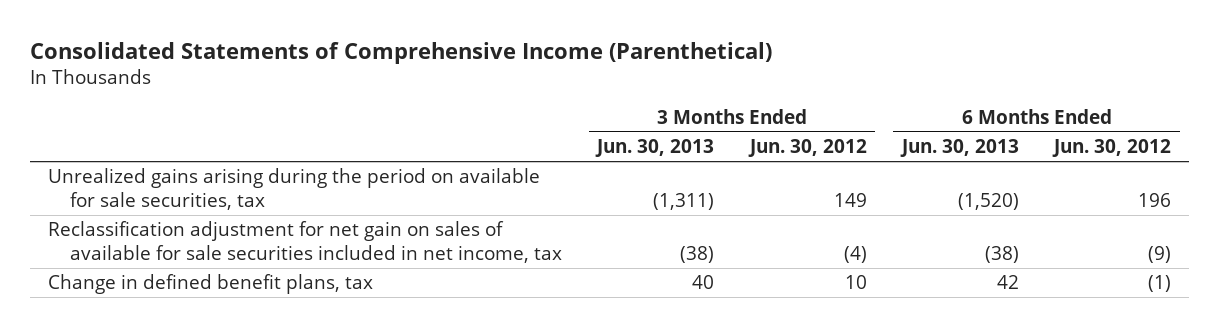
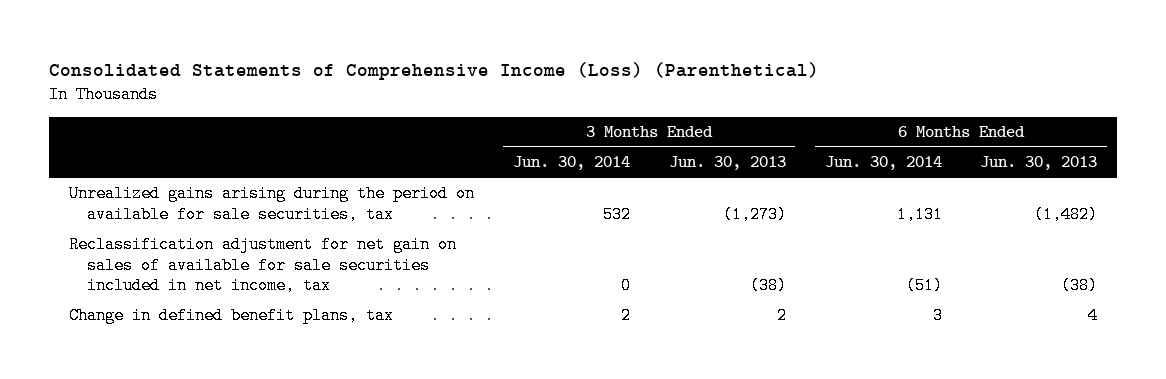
- Consolidated Statements of Comprehensive Income (Parenthetical)
+ Consolidated Statements of Comprehensive Income (Loss) (Parenthetical)
- | 3 Months Ended Jun. 30, 2013 | 3 Months Ended Jun. 30, 2012 | 6 Months Ended Jun. 30, 2013 | 6 Months Ended Jun. 30, 2012
+ | 3 Months Ended Jun. 30, 2014 | 3 Months Ended Jun. 30, 2013 | 6 Months Ended Jun. 30, 2014 | 6 Months Ended Jun. 30, 2013
- Unrealized gains arising during the period on available for sale securities, tax | (1,311) | 149 | (1,520) | 196
+ Unrealized gains arising during the period on available for sale securities, tax | 532 | (1,273) | 1,131 | (1,482)
- Change in defined benefit plans, tax | 40 | 10 | 42 | (1)
+ Change in defined benefit plans, tax | 2 | 2 | 3 | 4

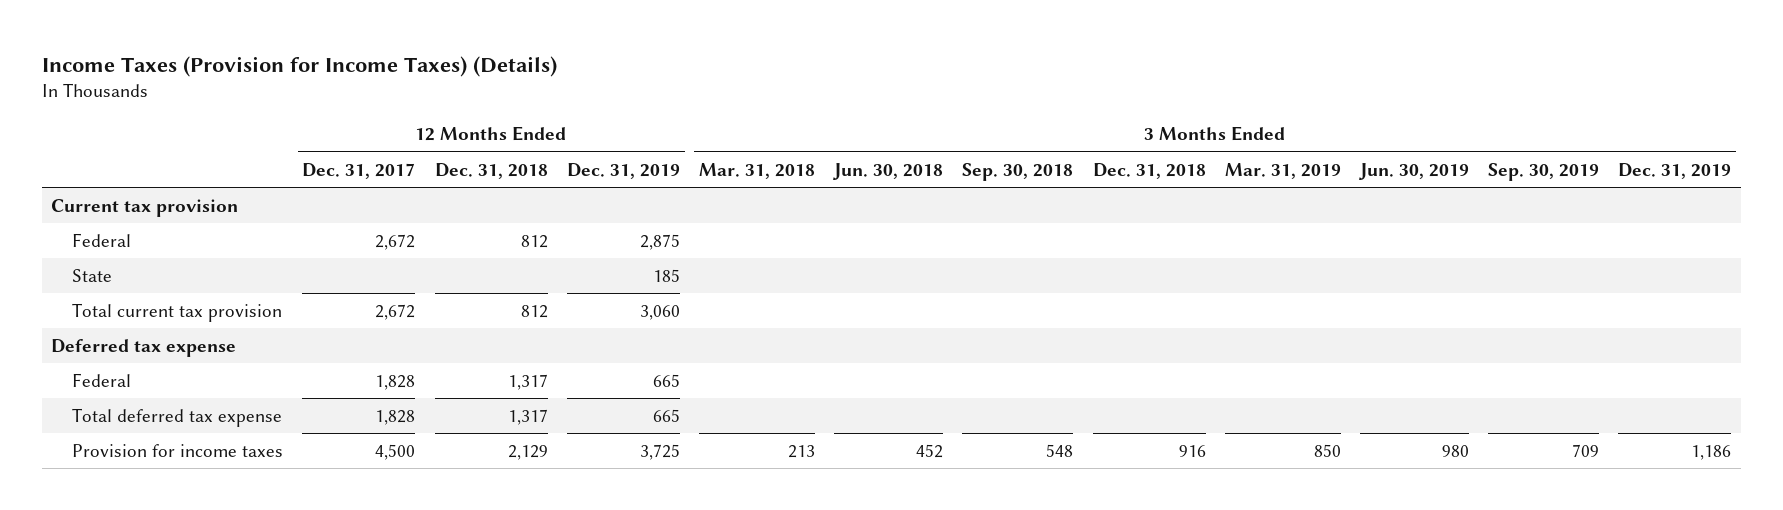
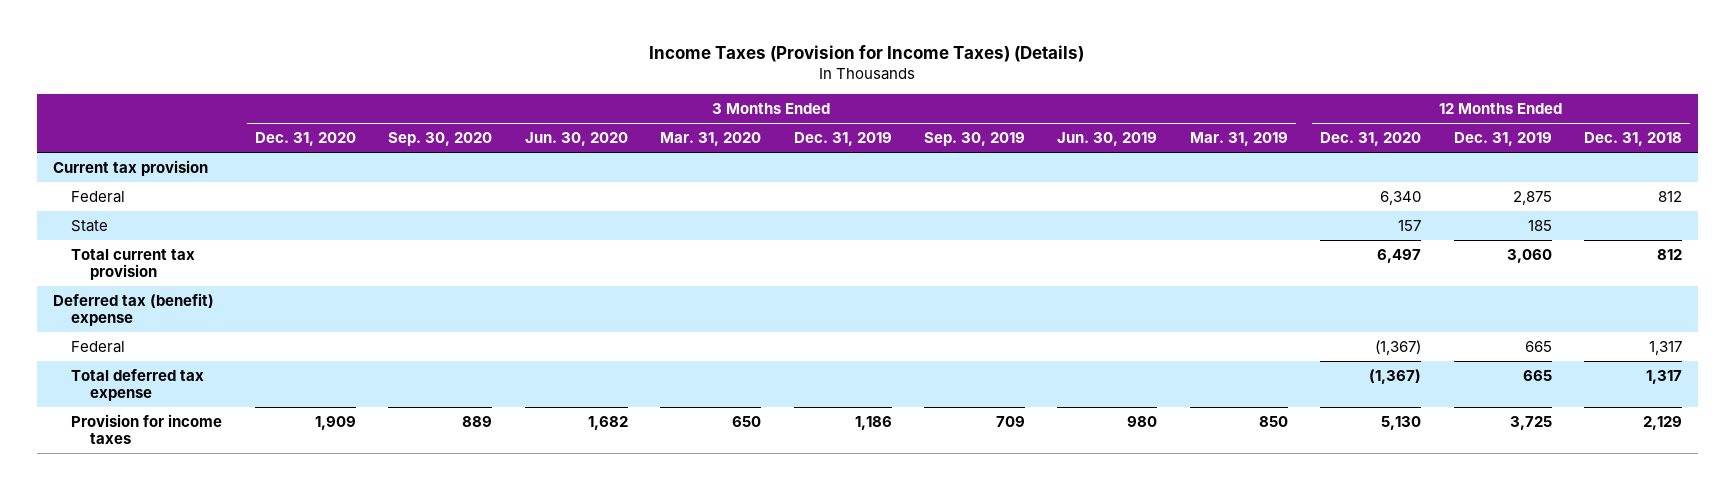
- | 12 Months Ended Dec. 31, 2017 | 12 Months Ended Dec. 31, 2018 | 12 Months Ended Dec. 31, 2019 | 3 Months Ended Mar. 31, 2018 | 3 Months Ended Jun. 30, 2018 | 3 Months Ended Sep. 30, 2018 | 3 Months Ended Dec. 31, 2018 | 3 Months Ended Mar. 31, 2019 | 3 Months Ended Jun. 30, 2019 | 3 Months Ended Sep. 30, 2019 | 3 Months Ended Dec. 31, 2019
+ | 3 Months Ended Dec. 31, 2020 | 3 Months Ended Sep. 30, 2020 | 3 Months Ended Jun. 30, 2020 | 3 Months Ended Mar. 31, 2020 | 3 Months Ended Dec. 31, 2019 | 3 Months Ended Sep. 30, 2019 | 3 Months Ended Jun. 30, 2019 | 3 Months Ended Mar. 31, 2019 | 12 Months Ended Dec. 31, 2020 | 12 Months Ended Dec. 31, 2019 | 12 Months Ended Dec. 31, 2018
- Deferred tax expense
+ Deferred tax (benefit) expense

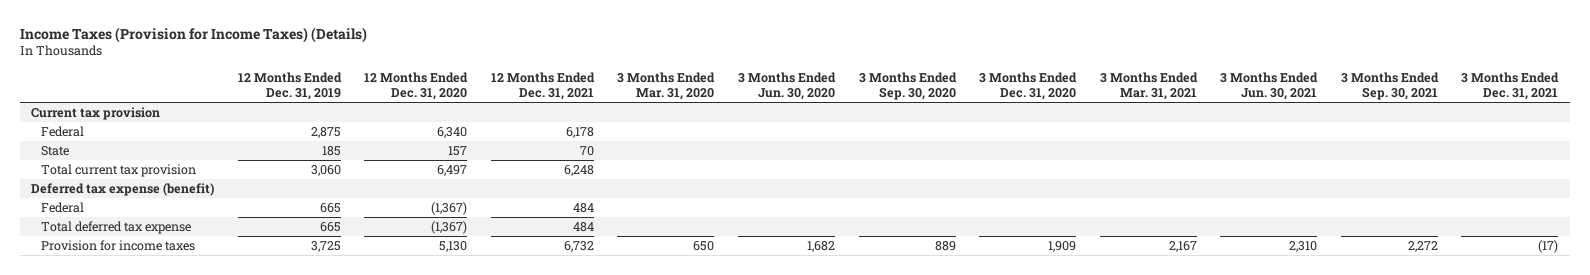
- | 3 Months Ended Dec. 31, 2020 | 3 Months Ended Sep. 30, 2020 | 3 Months Ended Jun. 30, 2020 | 3 Months Ended Mar. 31, 2020 | 3 Months Ended Dec. 31, 2019 | 3 Months Ended Sep. 30, 2019 | 3 Months Ended Jun. 30, 2019 | 3 Months Ended Mar. 31, 2019 | 12 Months Ended Dec. 31, 2020 | 12 Months Ended Dec. 31, 2019 | 12 Months Ended Dec. 31, 2018
+ | 12 Months Ended Dec. 31, 2019 | 12 Months Ended Dec. 31, 2020 | 12 Months Ended Dec. 31, 2021 | 3 Months Ended Mar. 31, 2020 | 3 Months Ended Jun. 30, 2020 | 3 Months Ended Sep. 30, 2020 | 3 Months Ended Dec. 31, 2020 | 3 Months Ended Mar. 31, 2021 | 3 Months Ended Jun. 30, 2021 | 3 Months Ended Sep. 30, 2021 | 3 Months Ended Dec. 31, 2021
- Deferred tax (benefit) expense
+ Deferred tax expense (benefit)

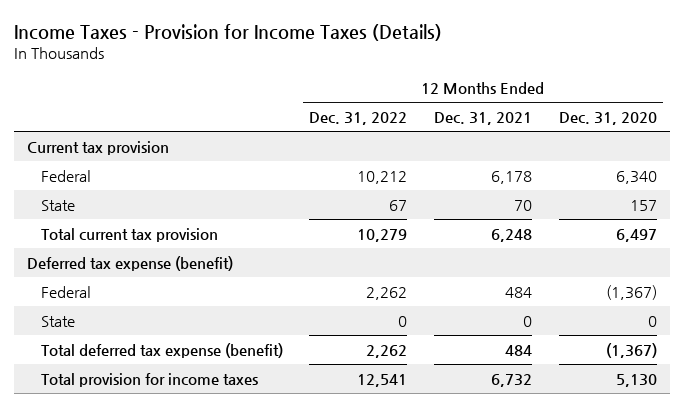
- Income Taxes (Provision for Income Taxes) (Details)
+ Income Taxes - Provision for Income Taxes (Details)
- | 12 Months Ended Dec. 31, 2019 | 12 Months Ended Dec. 31, 2020 | 12 Months Ended Dec. 31, 2021 | 3 Months Ended Mar. 31, 2020 | 3 Months Ended Jun. 30, 2020 | 3 Months Ended Sep. 30, 2020 | 3 Months Ended Dec. 31, 2020 | 3 Months Ended Mar. 31, 2021 | 3 Months Ended Jun. 30, 2021 | 3 Months Ended Sep. 30, 2021 | 3 Months Ended Dec. 31, 2021
+ | 12 Months Ended Dec. 31, 2022 | 12 Months Ended Dec. 31, 2021 | 12 Months Ended Dec. 31, 2020
- Total deferred tax expense | 665 | (1,367) | 484 | | | | | | | |
- Provision for income taxes | 3,725 | 5,130 | 6,732 | 650 | 1,682 | 889 | 1,909 | 2,167 | 2,310 | 2,272 | (17)
+ State | 0 | 0 | 0
+ Total deferred tax expense (benefit) | 2,262 | 484 | (1,367)
+ Total provision for income taxes | 12,541 | 6,732 | 5,130

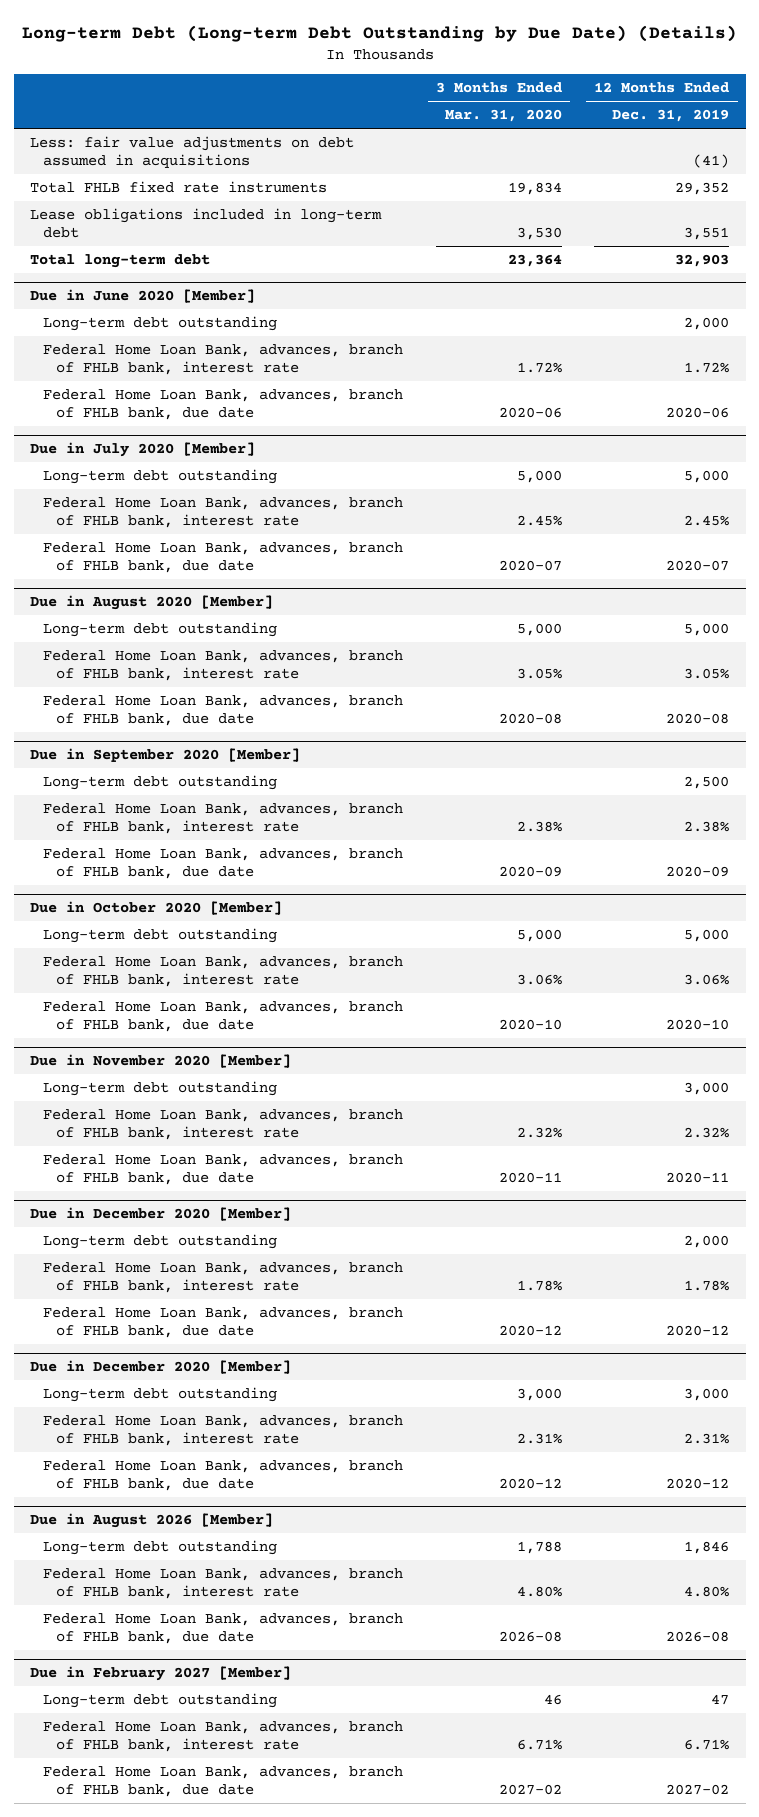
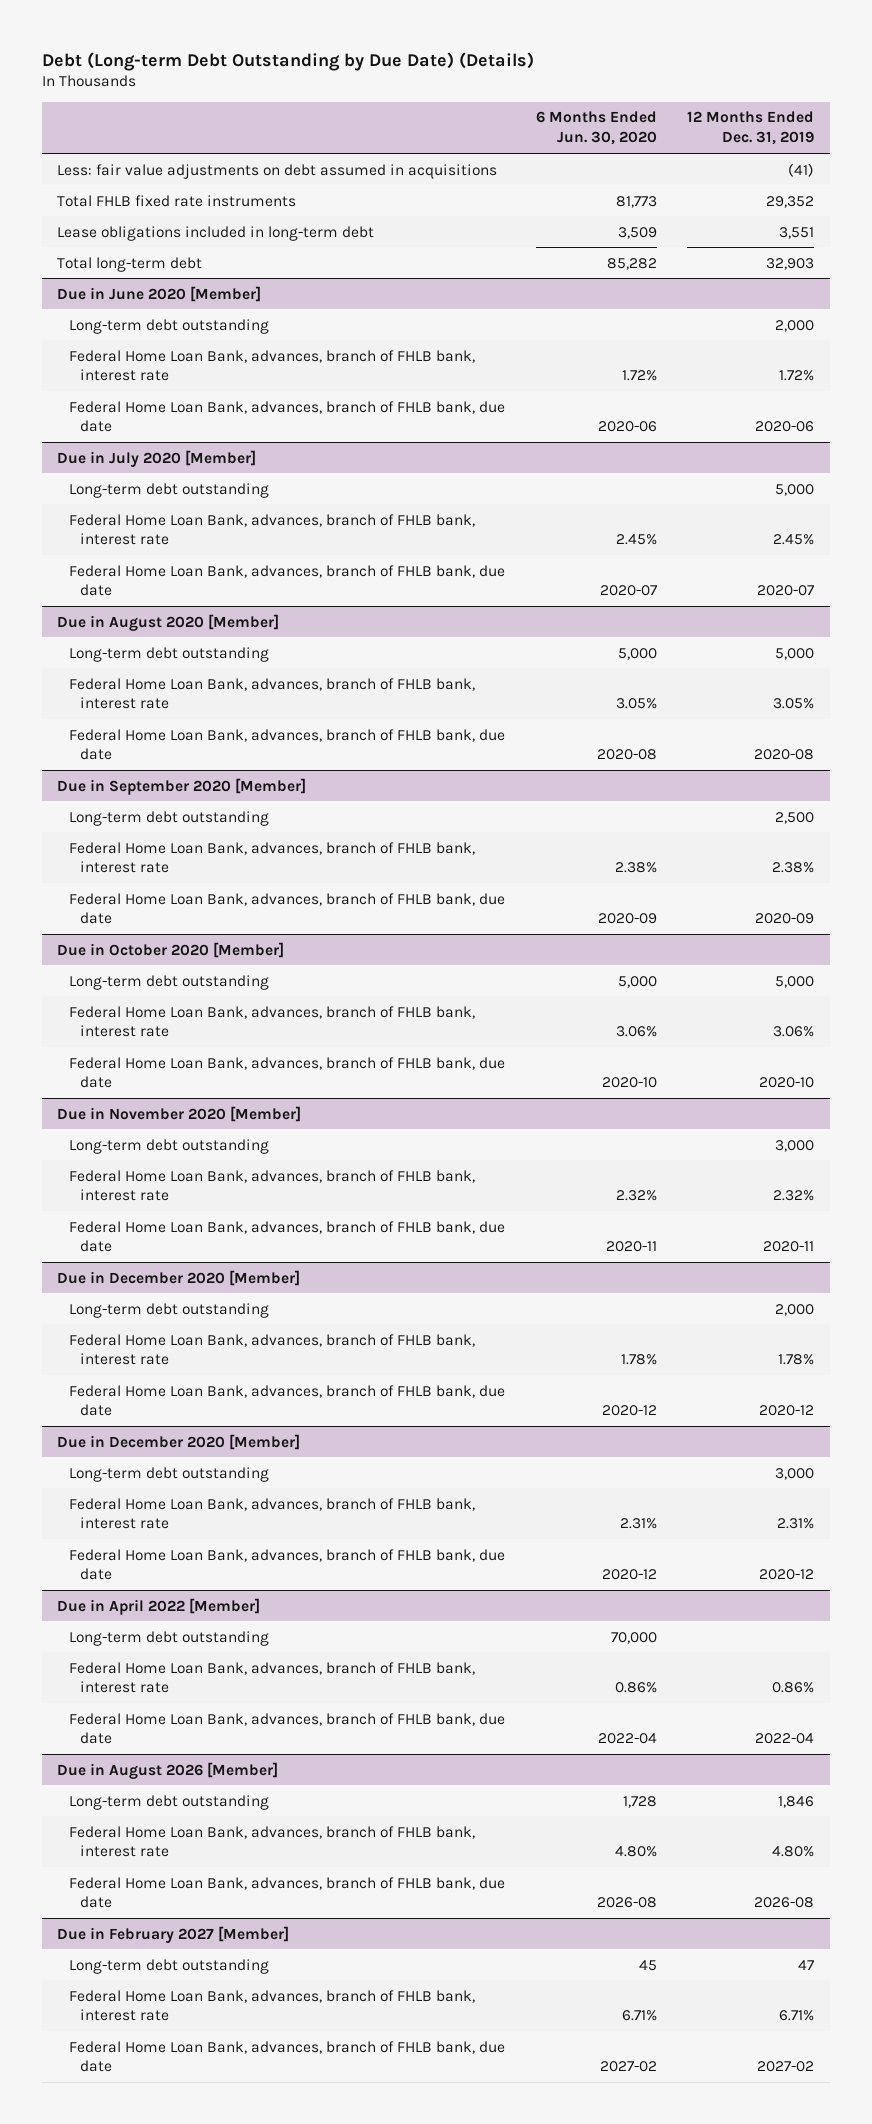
- Long-term Debt (Long-term Debt Outstanding by Due Date) (Details)
+ Debt (Long-term Debt Outstanding by Due Date) (Details)
- | 3 Months Ended Mar. 31, 2020 | 12 Months Ended Dec. 31, 2019
+ | 6 Months Ended Jun. 30, 2020 | 12 Months Ended Dec. 31, 2019
+ Due in April 2022 [Member]
+ Long-term debt outstanding | 70,000 |
+ Federal Home Loan Bank, advances, branch of FHLB bank, interest rate | 0.86% | 0.86%
+ Federal Home Loan Bank, advances, branch of FHLB bank, due date | 2022-04 | 2022-04

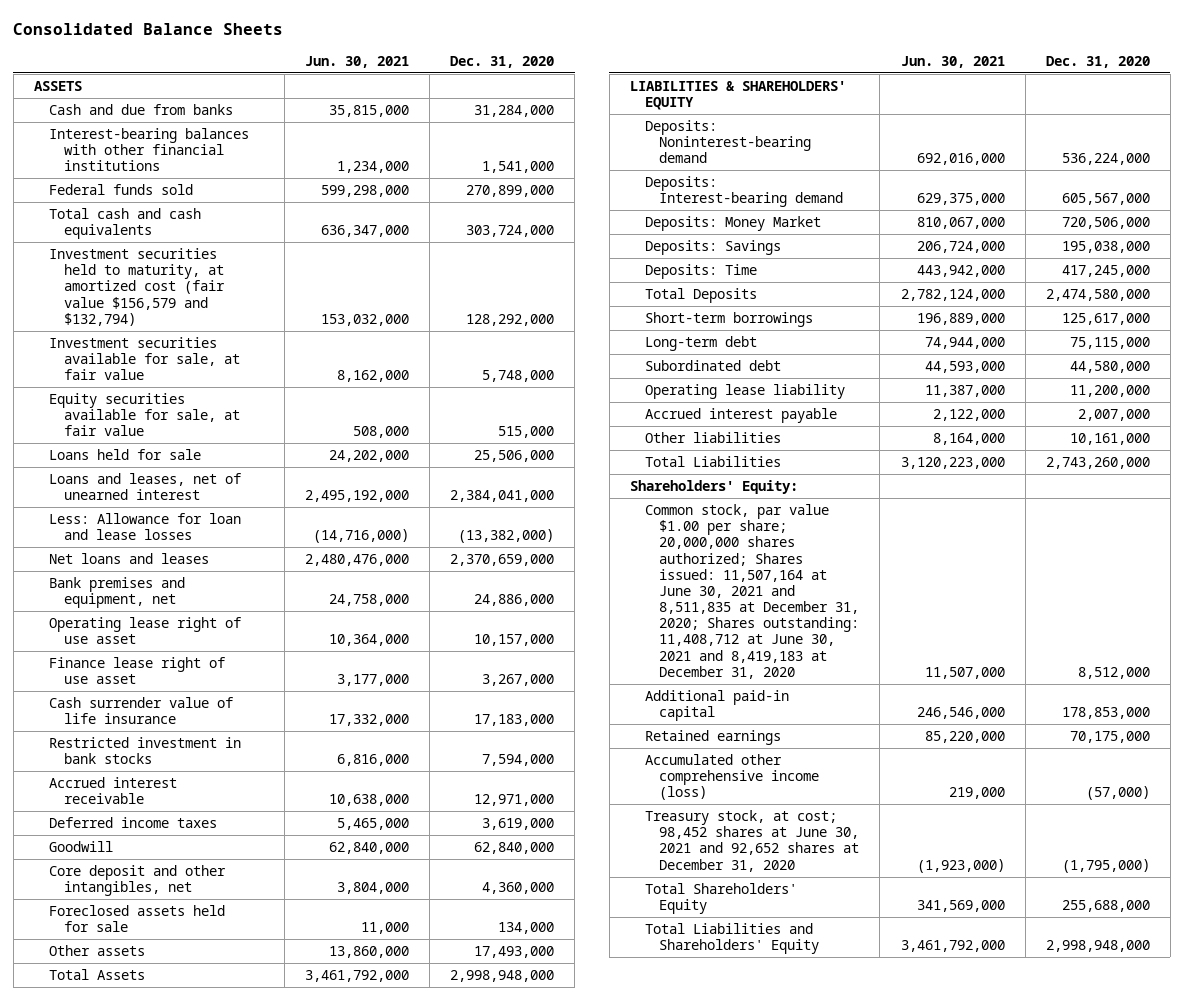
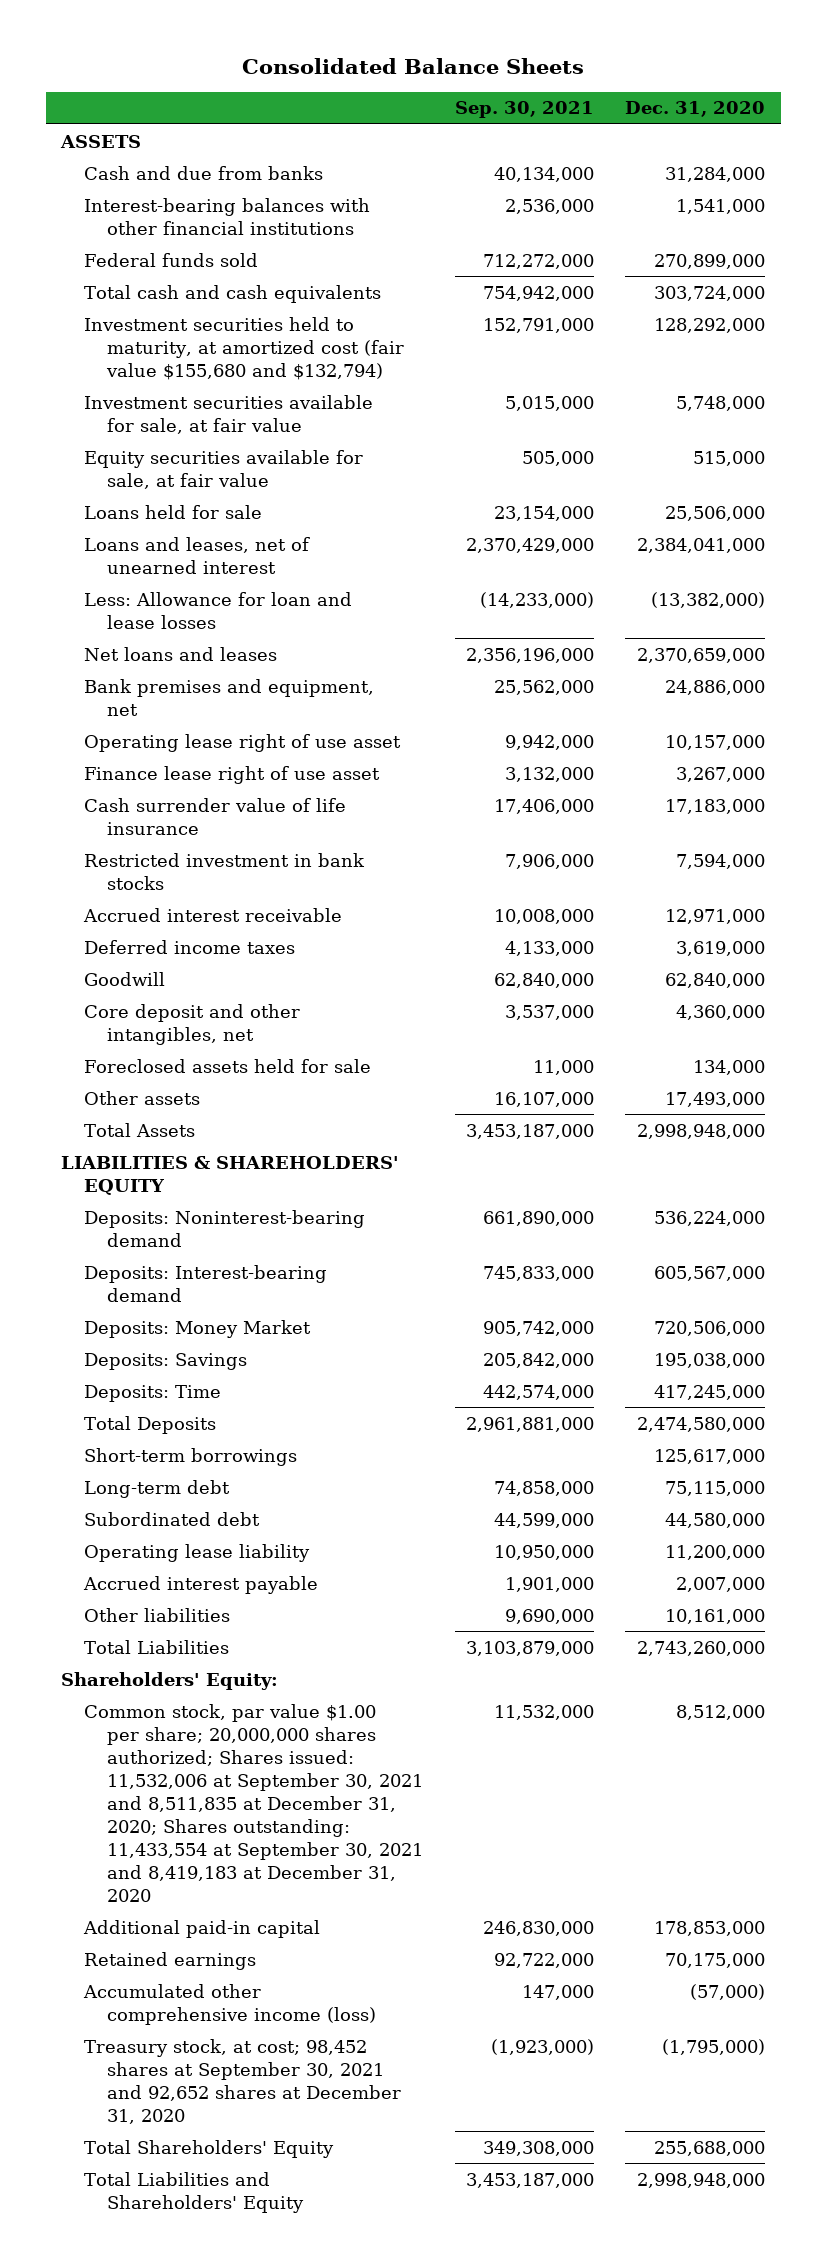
- | Jun. 30, 2021 | Dec. 31, 2020
+ | Sep. 30, 2021 | Dec. 31, 2020
- Investment securities held to maturity, at amortized cost (fair value $156,579 and $132,794) | 153,032,000 | 128,292,000
+ Investment securities held to maturity, at amortized cost (fair value $155,680 and $132,794) | 152,791,000 | 128,292,000
- Common stock, par value $1.00 per share; 20,000,000 shares authorized; Shares issued: 11,507,164 at June 30, 2021 and 8,511,835 at December 31, 2020; Shares outstanding: 11,408,712 at June 30, 2021 and 8,419,183 at December 31, 2020 | 11,507,000 | 8,512,000
+ Common stock, par value $1.00 per share; 20,000,000 shares authorized; Shares issued: 11,532,006 at September 30, 2021 and 8,511,835 at December 31, 2020; Shares outstanding: 11,433,554 at September 30, 2021 and 8,419,183 at December 31, 2020 | 11,532,000 | 8,512,000
- Treasury stock, at cost; 98,452 shares at June 30, 2021 and 92,652 shares at December 31, 2020 | (1,923,000) | (1,795,000)
+ Treasury stock, at cost; 98,452 shares at September 30, 2021 and 92,652 shares at December 31, 2020 | (1,923,000) | (1,795,000)

